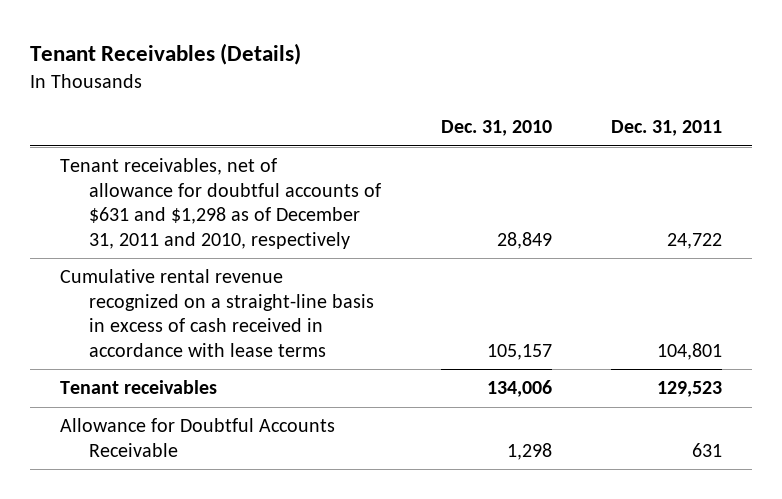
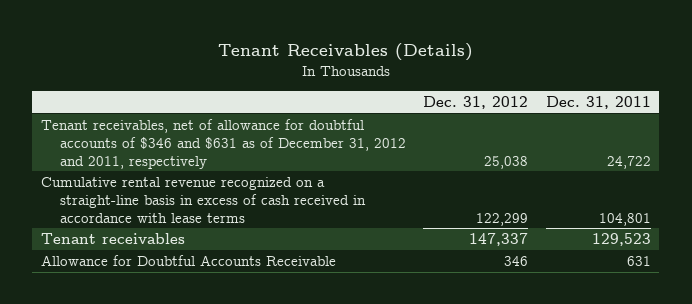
- | Dec. 31, 2010 | Dec. 31, 2011
+ | Dec. 31, 2012 | Dec. 31, 2011
- Tenant receivables, net of allowance for doubtful accounts of $631 and $1,298 as of December 31, 2011 and 2010, respectively | 28,849 | 24,722
+ Tenant receivables, net of allowance for doubtful accounts of $346 and $631 as of December 31, 2012 and 2011, respectively | 25,038 | 24,722

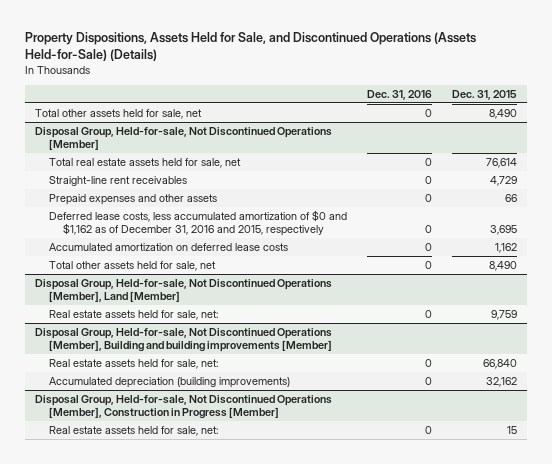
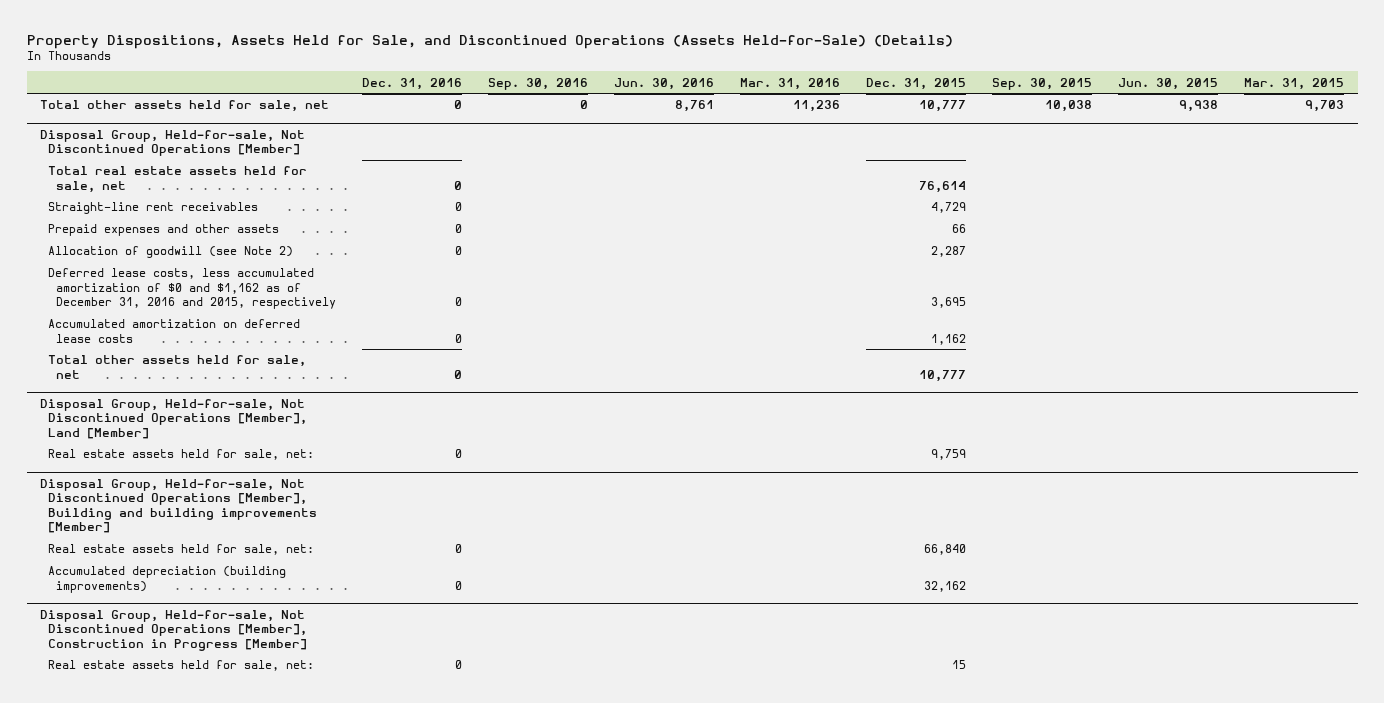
- | Dec. 31, 2016 | Dec. 31, 2015
+ | Dec. 31, 2016 | Sep. 30, 2016 | Jun. 30, 2016 | Mar. 31, 2016 | Dec. 31, 2015 | Sep. 30, 2015 | Jun. 30, 2015 | Mar. 31, 2015
- Total other assets held for sale, net | 0 | 8,490
+ Total other assets held for sale, net | 0 | 0 | 8,761 | 11,236 | 10,777 | 10,038 | 9,938 | 9,703
@ Disposal Group, Held-for-sale, Not Discontinued Operations [Member]
+ Allocation of goodwill (see Note 2) | 0 | | | | 2,287 | | |
- Total other assets held for sale, net | 0 | 8,490
+ Total other assets held for sale, net | 0 | | | | 10,777 | | |

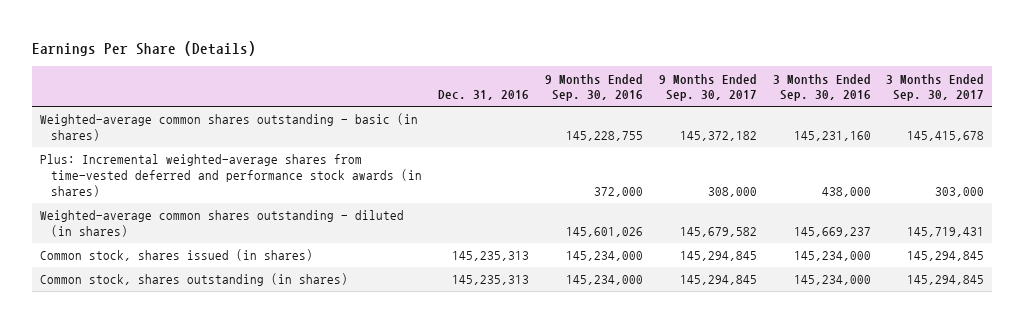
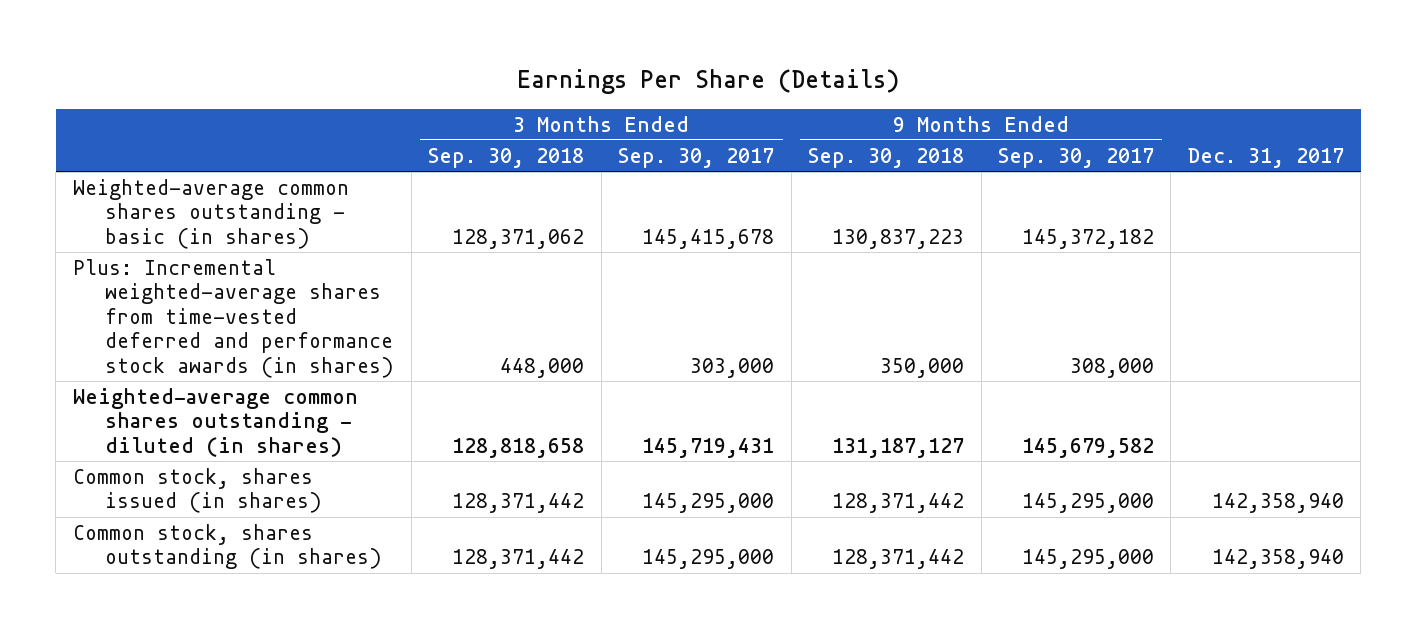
- | Dec. 31, 2016 | 9 Months Ended Sep. 30, 2016 | 9 Months Ended Sep. 30, 2017 | 3 Months Ended Sep. 30, 2016 | 3 Months Ended Sep. 30, 2017
+ | 3 Months Ended Sep. 30, 2018 | 3 Months Ended Sep. 30, 2017 | 9 Months Ended Sep. 30, 2018 | 9 Months Ended Sep. 30, 2017 | Dec. 31, 2017
- Common stock, shares issued (in shares) | 145,235,313 | 145,234,000 | 145,294,845 | 145,234,000 | 145,294,845
- Common stock, shares outstanding (in shares) | 145,235,313 | 145,234,000 | 145,294,845 | 145,234,000 | 145,294,845
+ Common stock, shares issued (in shares) | 128,371,442 | 145,295,000 | 128,371,442 | 145,295,000 | 142,358,940
+ Common stock, shares outstanding (in shares) | 128,371,442 | 145,295,000 | 128,371,442 | 145,295,000 | 142,358,940

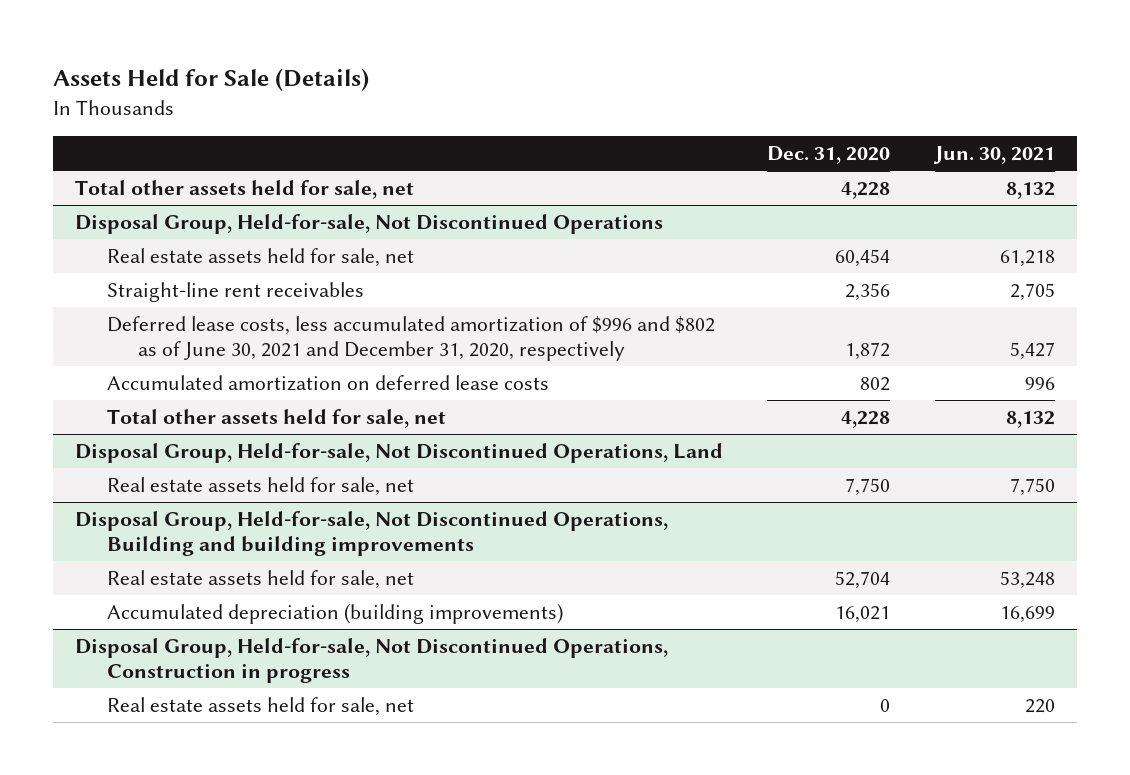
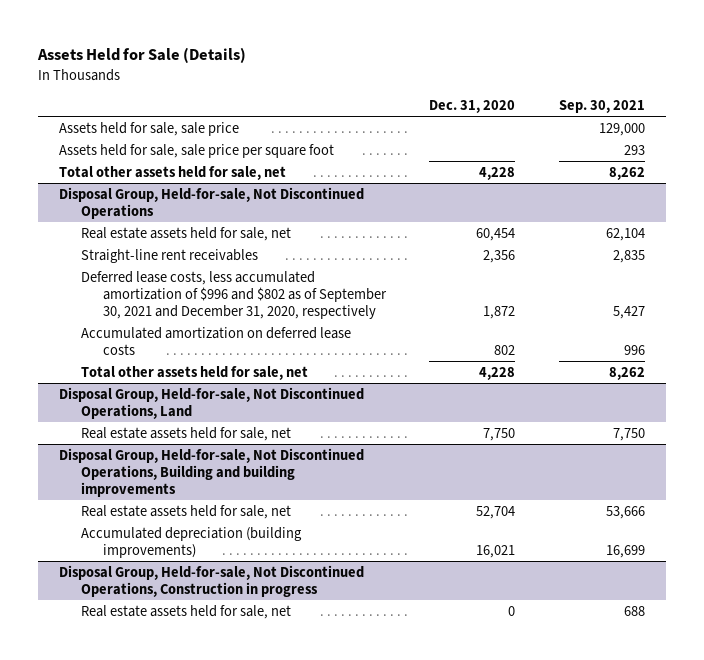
- | Dec. 31, 2020 | Jun. 30, 2021
+ | Dec. 31, 2020 | Sep. 30, 2021
+ Assets held for sale, sale price | | 129,000
+ Assets held for sale, sale price per square foot | | 293
@ Disposal Group, Held-for-sale, Not Discontinued Operations
- Deferred lease costs, less accumulated amortization of $996 and $802 as of June 30, 2021 and December 31, 2020, respectively | 1,872 | 5,427
+ Deferred lease costs, less accumulated amortization of $996 and $802 as of September 30, 2021 and December 31, 2020, respectively | 1,872 | 5,427

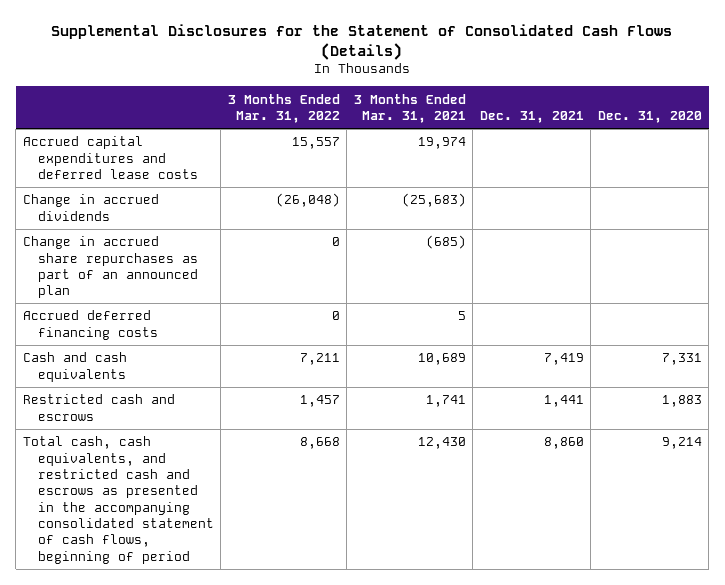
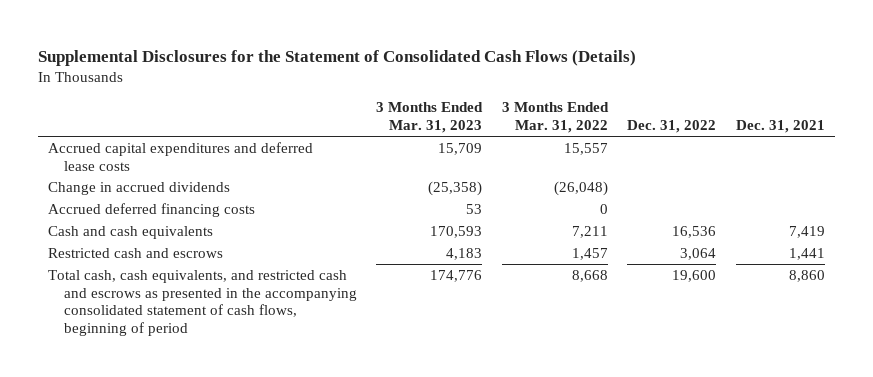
- | 3 Months Ended Mar. 31, 2022 | 3 Months Ended Mar. 31, 2021 | Dec. 31, 2021 | Dec. 31, 2020
+ | 3 Months Ended Mar. 31, 2023 | 3 Months Ended Mar. 31, 2022 | Dec. 31, 2022 | Dec. 31, 2021
- Change in accrued share repurchases as part of an announced plan | 0 | (685) | |

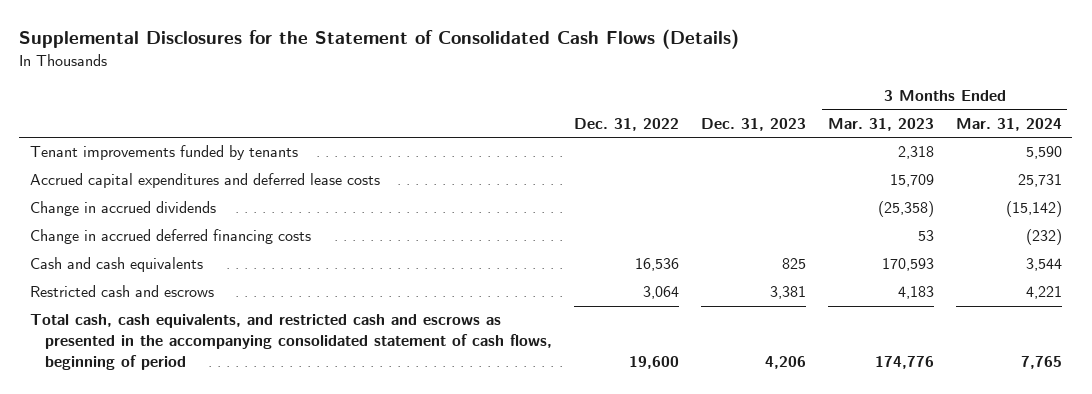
- | 3 Months Ended Mar. 31, 2023 | 3 Months Ended Mar. 31, 2022 | Dec. 31, 2022 | Dec. 31, 2021
+ | Dec. 31, 2022 | Dec. 31, 2023 | 3 Months Ended Mar. 31, 2023 | 3 Months Ended Mar. 31, 2024
+ Tenant improvements funded by tenants | | | 2,318 | 5,590
- Accrued deferred financing costs | 53 | 0 | |
+ Change in accrued deferred financing costs | | | 53 | (232)

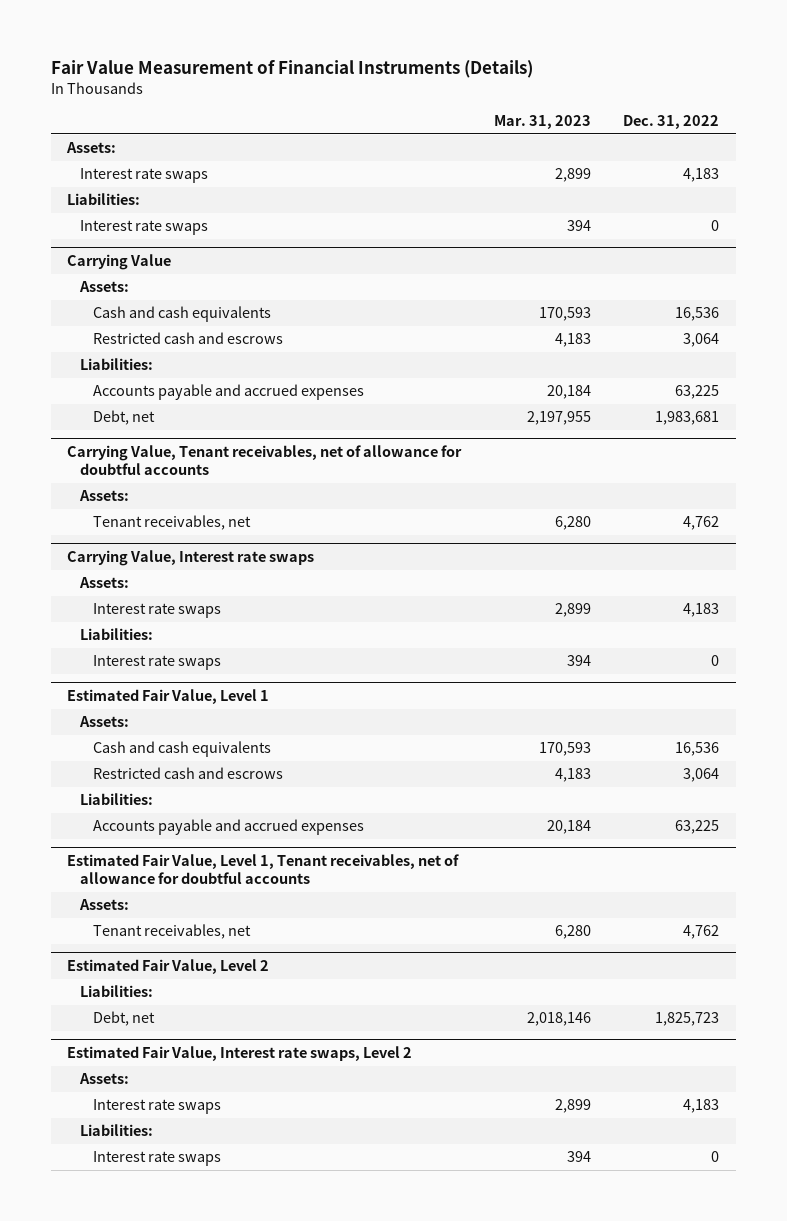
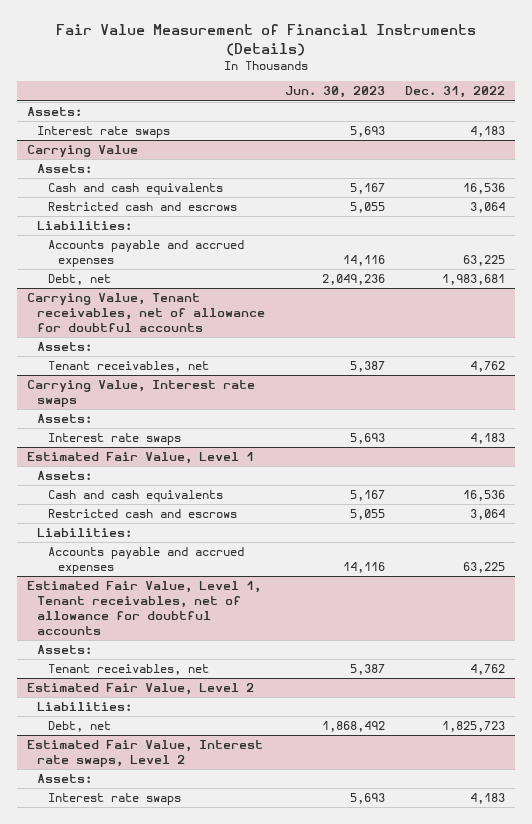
- | Mar. 31, 2023 | Dec. 31, 2022
+ | Jun. 30, 2023 | Dec. 31, 2022
- Liabilities:
- Interest rate swaps | 394 | 0
@ Carrying Value, Interest rate swaps
- Liabilities:
- Interest rate swaps | 394 | 0
@ Estimated Fair Value, Interest rate swaps, Level 2
- Liabilities:
- Interest rate swaps | 394 | 0

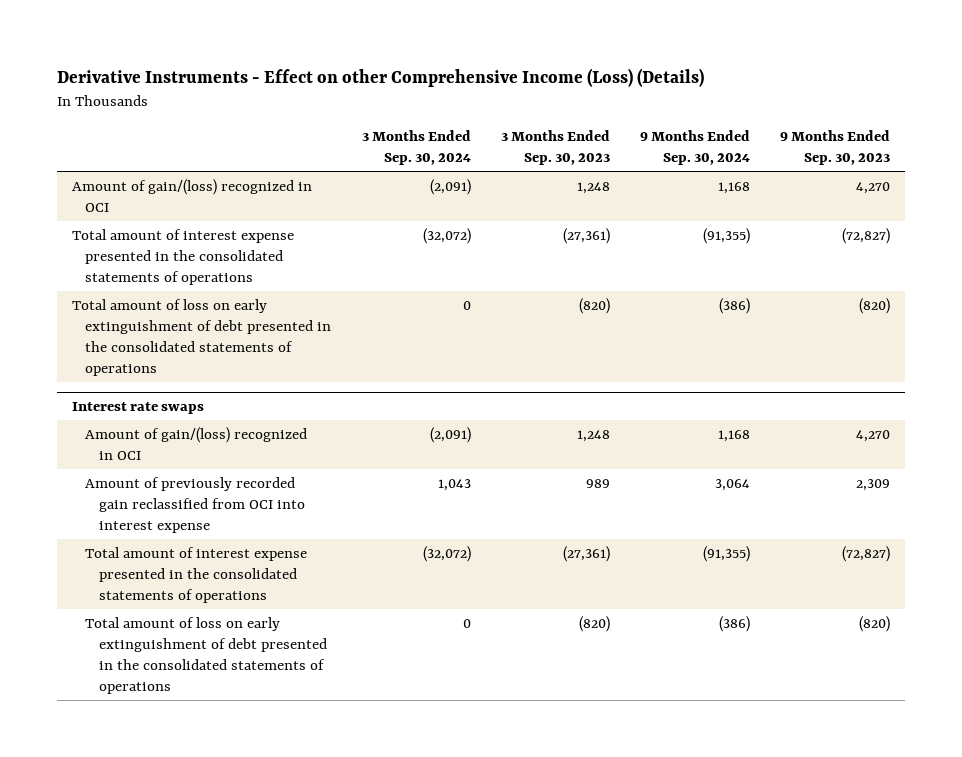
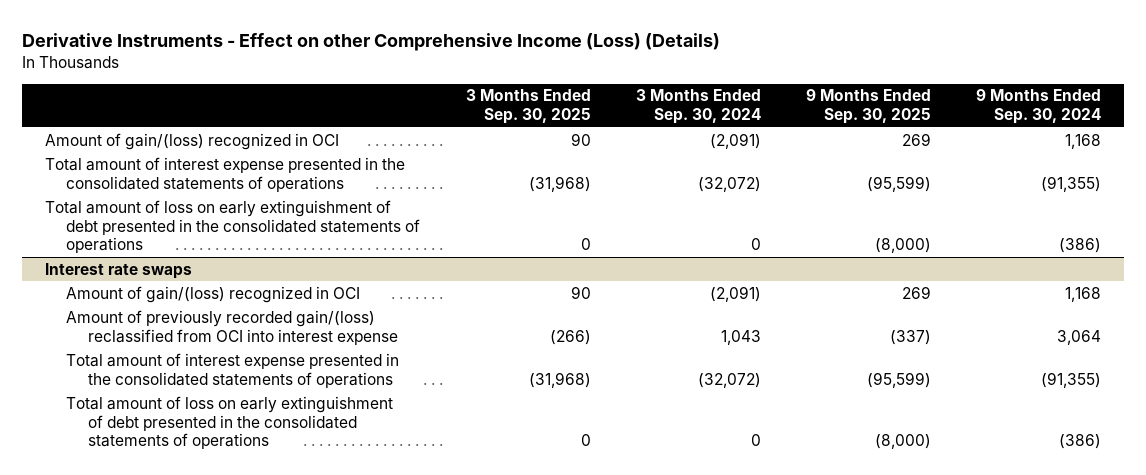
- | 3 Months Ended Sep. 30, 2024 | 3 Months Ended Sep. 30, 2023 | 9 Months Ended Sep. 30, 2024 | 9 Months Ended Sep. 30, 2023
+ | 3 Months Ended Sep. 30, 2025 | 3 Months Ended Sep. 30, 2024 | 9 Months Ended Sep. 30, 2025 | 9 Months Ended Sep. 30, 2024
@ Interest rate swaps
- Amount of previously recorded gain reclassified from OCI into interest expense | 1,043 | 989 | 3,064 | 2,309
+ Amount of previously recorded gain/(loss) reclassified from OCI into interest expense | (266) | 1,043 | (337) | 3,064

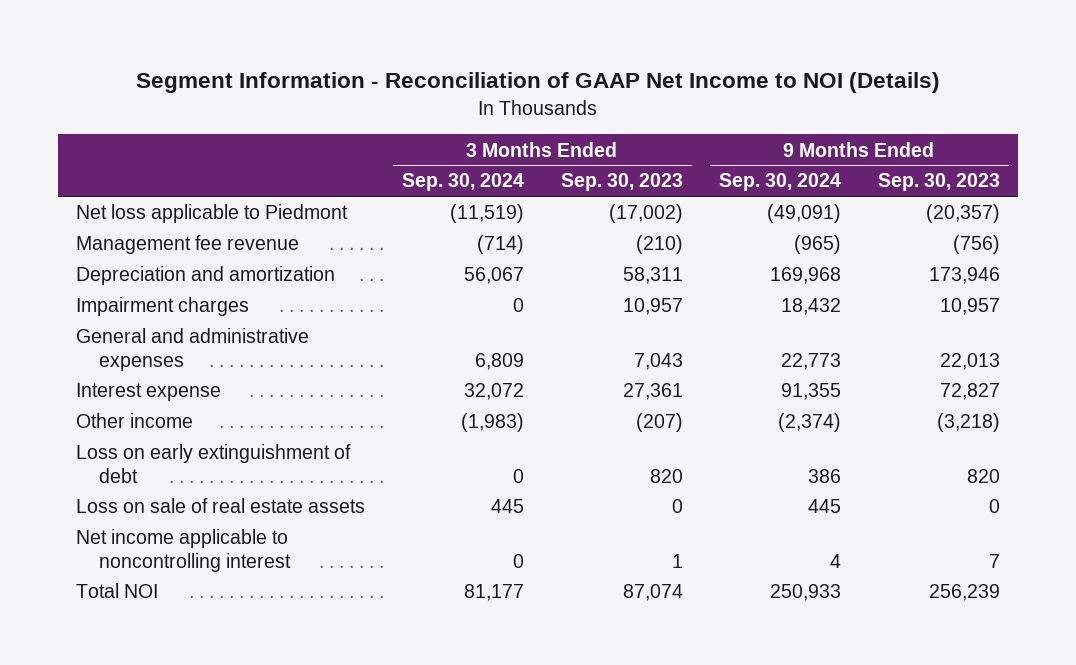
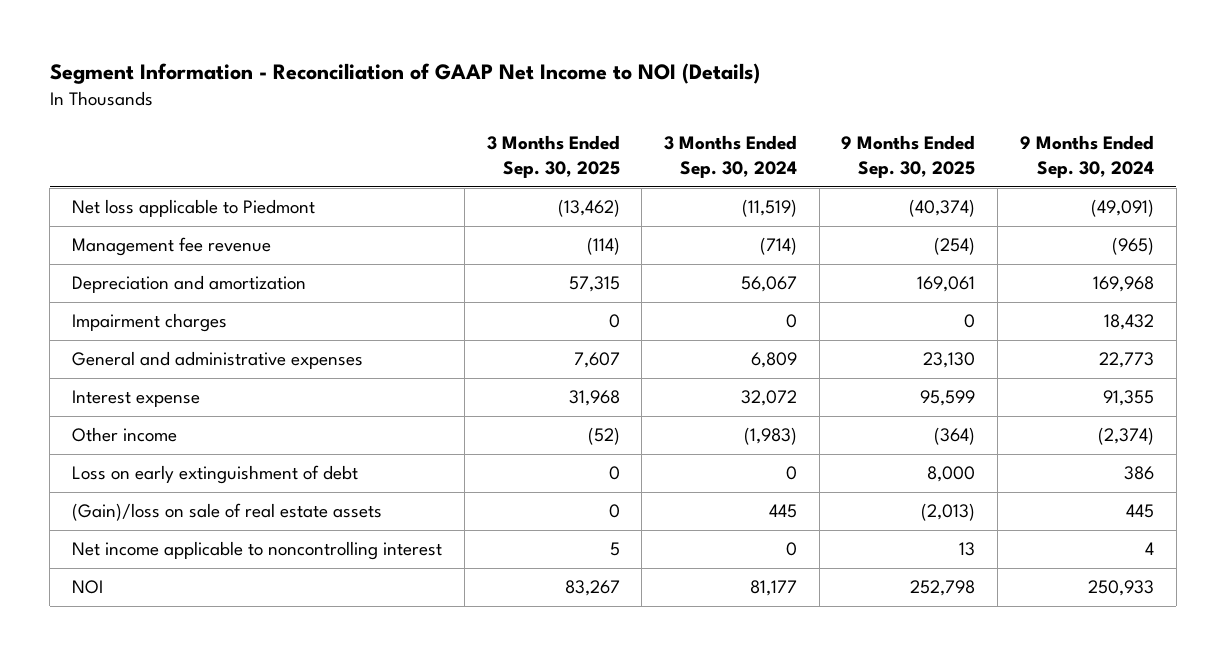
- | 3 Months Ended Sep. 30, 2024 | 3 Months Ended Sep. 30, 2023 | 9 Months Ended Sep. 30, 2024 | 9 Months Ended Sep. 30, 2023
+ | 3 Months Ended Sep. 30, 2025 | 3 Months Ended Sep. 30, 2024 | 9 Months Ended Sep. 30, 2025 | 9 Months Ended Sep. 30, 2024
- Loss on sale of real estate assets | 445 | 0 | 445 | 0
+ (Gain)/loss on sale of real estate assets | 0 | 445 | (2,013) | 445
- Total NOI | 81,177 | 87,074 | 250,933 | 256,239
+ NOI | 83,267 | 81,177 | 252,798 | 250,933

